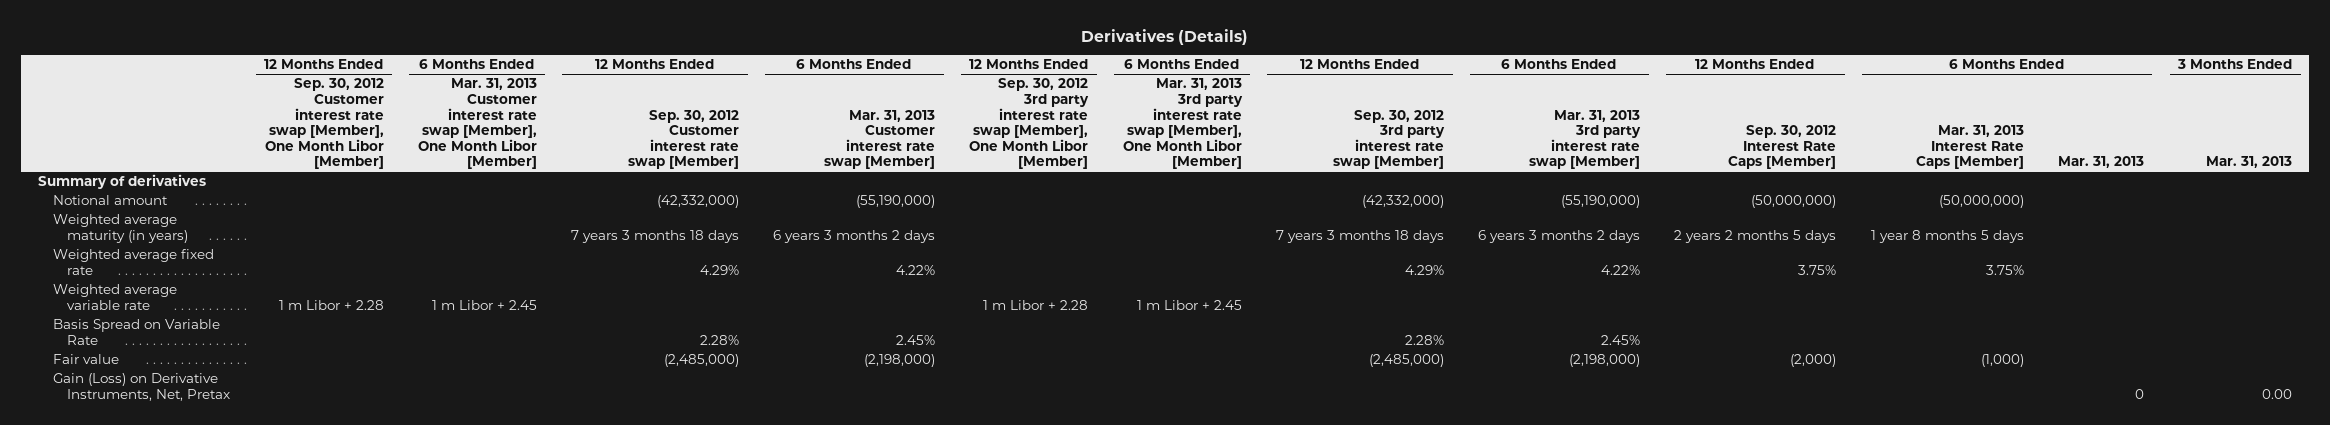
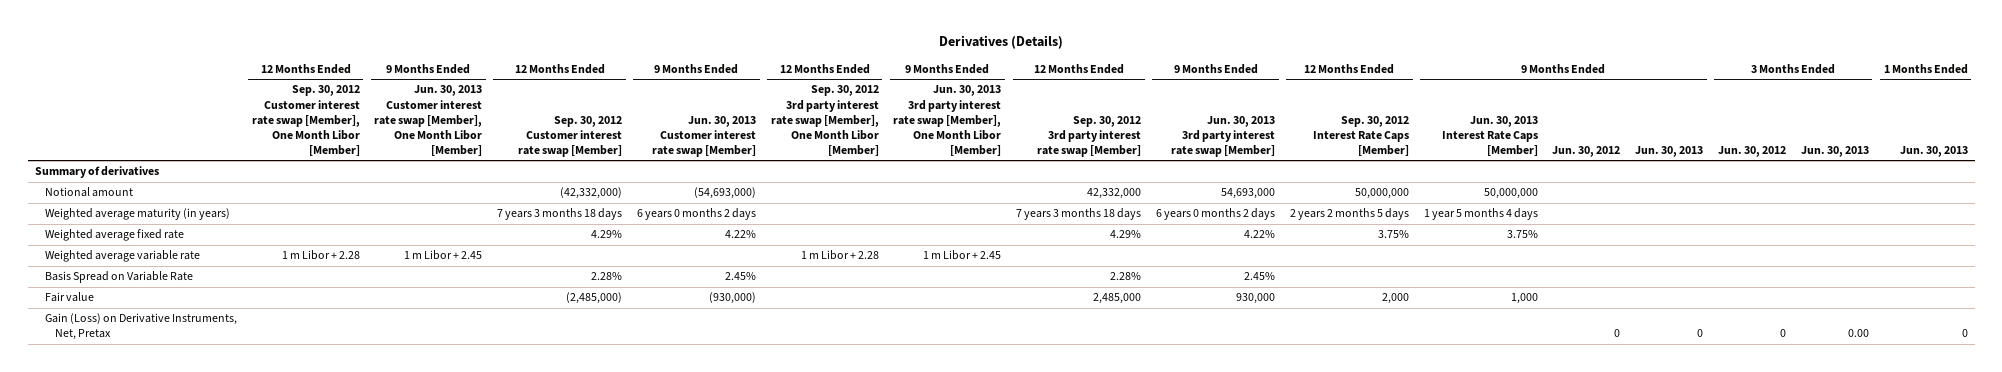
- | 12 Months Ended Sep. 30, 2012 Customer interest rate swap [Member], One Month Libor [Member] | 6 Months Ended Mar. 31, 2013 Customer interest rate swap [Member], One Month Libor [Member] | 12 Months Ended Sep. 30, 2012 Customer interest rate swap [Member] | 6 Months Ended Mar. 31, 2013 Customer interest rate swap [Member] | 12 Months Ended Sep. 30, 2012 3rd party interest rate swap [Member], One Month Libor [Member] | 6 Months Ended Mar. 31, 2013 3rd party interest rate swap [Member], One Month Libor [Member] | 12 Months Ended Sep. 30, 2012 3rd party interest rate swap [Member] | 6 Months Ended Mar. 31, 2013 3rd party interest rate swap [Member] | 12 Months Ended Sep. 30, 2012 Interest Rate Caps [Member] | 6 Months Ended Mar. 31, 2013 Interest Rate Caps [Member] | 6 Months Ended Mar. 31, 2013 | 3 Months Ended Mar. 31, 2013
+ | 12 Months Ended Sep. 30, 2012 Customer interest rate swap [Member], One Month Libor [Member] | 9 Months Ended Jun. 30, 2013 Customer interest rate swap [Member], One Month Libor [Member] | 12 Months Ended Sep. 30, 2012 Customer interest rate swap [Member] | 9 Months Ended Jun. 30, 2013 Customer interest rate swap [Member] | 12 Months Ended Sep. 30, 2012 3rd party interest rate swap [Member], One Month Libor [Member] | 9 Months Ended Jun. 30, 2013 3rd party interest rate swap [Member], One Month Libor [Member] | 12 Months Ended Sep. 30, 2012 3rd party interest rate swap [Member] | 9 Months Ended Jun. 30, 2013 3rd party interest rate swap [Member] | 12 Months Ended Sep. 30, 2012 Interest Rate Caps [Member] | 9 Months Ended Jun. 30, 2013 Interest Rate Caps [Member] | 9 Months Ended Jun. 30, 2012 | 9 Months Ended Jun. 30, 2013 | 3 Months Ended Jun. 30, 2012 | 3 Months Ended Jun. 30, 2013 | 1 Months Ended Jun. 30, 2013
- Notional amount | | | (42,332,000) | (55,190,000) | | | (42,332,000) | (55,190,000) | (50,000,000) | (50,000,000) | |
+ Notional amount | | | (42,332,000) | (54,693,000) | | | 42,332,000 | 54,693,000 | 50,000,000 | 50,000,000 | | | | |
- Fair value | | | (2,485,000) | (2,198,000) | | | (2,485,000) | (2,198,000) | (2,000) | (1,000) | |
+ Fair value | | | (2,485,000) | (930,000) | | | 2,485,000 | 930,000 | 2,000 | 1,000 | | | | |

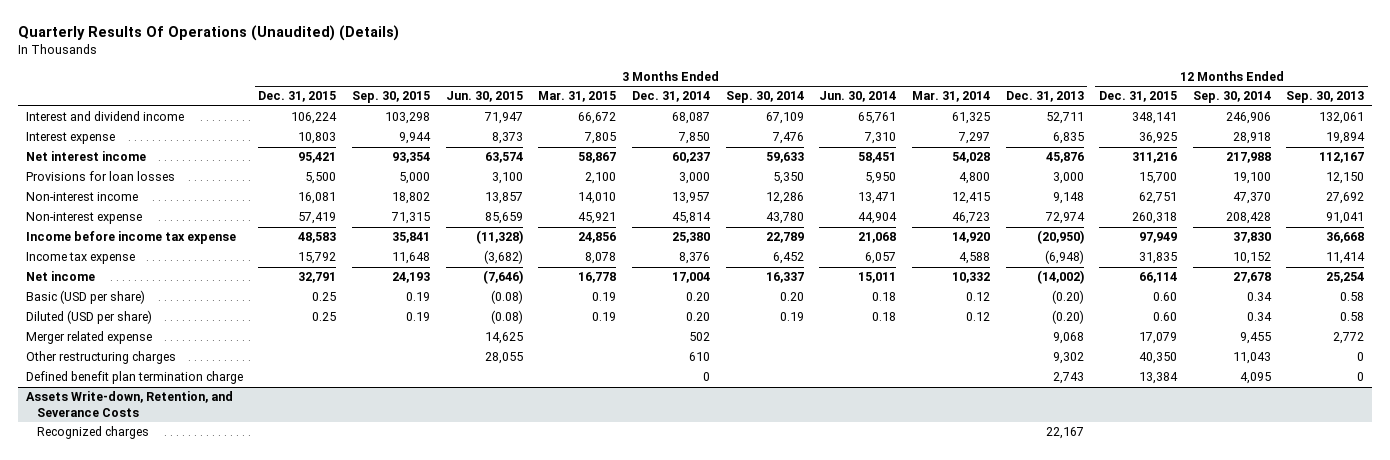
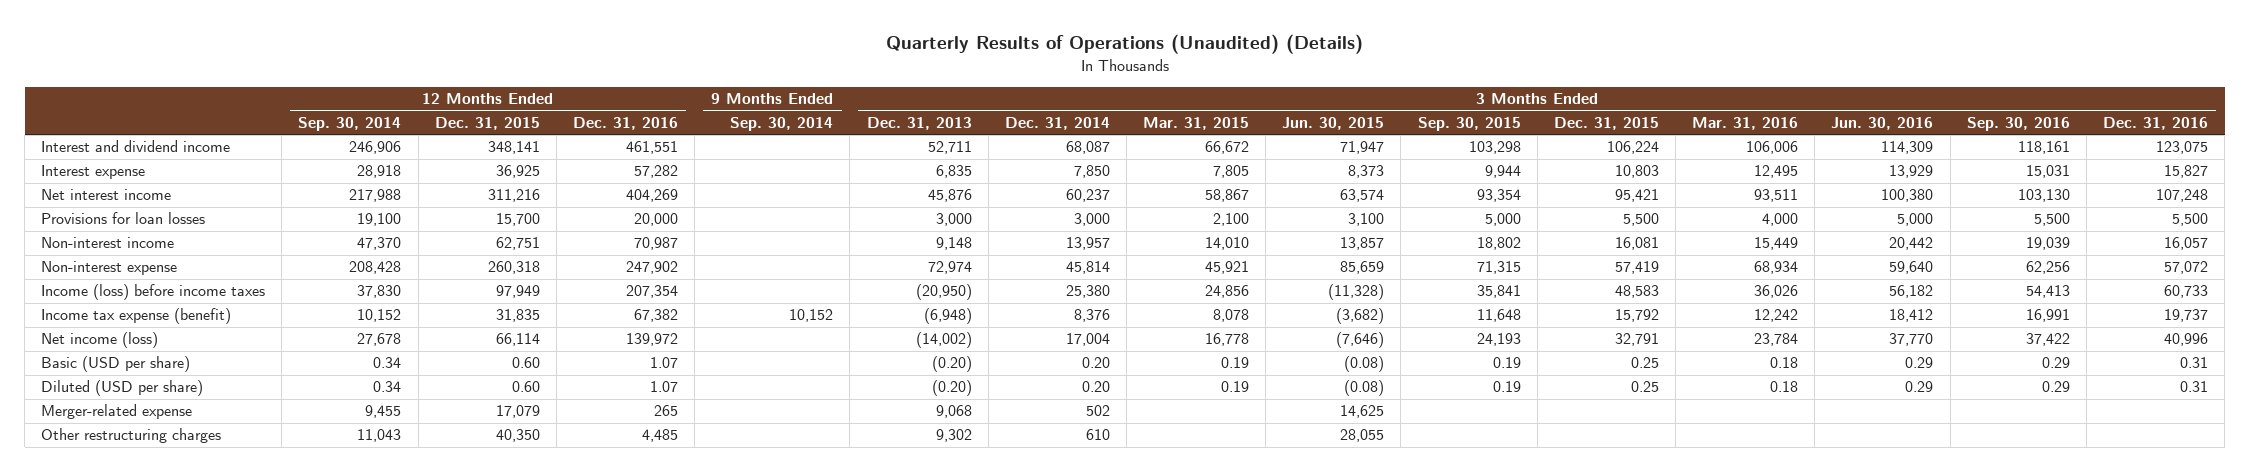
- Quarterly Results Of Operations (Unaudited) (Details)
+ Quarterly Results of Operations (Unaudited) (Details)
- | 3 Months Ended Dec. 31, 2015 | 3 Months Ended Sep. 30, 2015 | 3 Months Ended Jun. 30, 2015 | 3 Months Ended Mar. 31, 2015 | 3 Months Ended Dec. 31, 2014 | 3 Months Ended Sep. 30, 2014 | 3 Months Ended Jun. 30, 2014 | 3 Months Ended Mar. 31, 2014 | 3 Months Ended Dec. 31, 2013 | 12 Months Ended Dec. 31, 2015 | 12 Months Ended Sep. 30, 2014 | 12 Months Ended Sep. 30, 2013
+ | 12 Months Ended Sep. 30, 2014 | 12 Months Ended Dec. 31, 2015 | 12 Months Ended Dec. 31, 2016 | 9 Months Ended Sep. 30, 2014 | 3 Months Ended Dec. 31, 2013 | 3 Months Ended Dec. 31, 2014 | 3 Months Ended Mar. 31, 2015 | 3 Months Ended Jun. 30, 2015 | 3 Months Ended Sep. 30, 2015 | 3 Months Ended Dec. 31, 2015 | 3 Months Ended Mar. 31, 2016 | 3 Months Ended Jun. 30, 2016 | 3 Months Ended Sep. 30, 2016 | 3 Months Ended Dec. 31, 2016
- Income before income tax expense | 48,583 | 35,841 | (11,328) | 24,856 | 25,380 | 22,789 | 21,068 | 14,920 | (20,950) | 97,949 | 37,830 | 36,668
- Income tax expense | 15,792 | 11,648 | (3,682) | 8,078 | 8,376 | 6,452 | 6,057 | 4,588 | (6,948) | 31,835 | 10,152 | 11,414
- Net income | 32,791 | 24,193 | (7,646) | 16,778 | 17,004 | 16,337 | 15,011 | 10,332 | (14,002) | 66,114 | 27,678 | 25,254
+ Income (loss) before income taxes | 37,830 | 97,949 | 207,354 | | (20,950) | 25,380 | 24,856 | (11,328) | 35,841 | 48,583 | 36,026 | 56,182 | 54,413 | 60,733
+ Income tax expense (benefit) | 10,152 | 31,835 | 67,382 | 10,152 | (6,948) | 8,376 | 8,078 | (3,682) | 11,648 | 15,792 | 12,242 | 18,412 | 16,991 | 19,737
+ Net income (loss) | 27,678 | 66,114 | 139,972 | | (14,002) | 17,004 | 16,778 | (7,646) | 24,193 | 32,791 | 23,784 | 37,770 | 37,422 | 40,996
- Merger related expense | | | 14,625 | | 502 | | | | 9,068 | 17,079 | 9,455 | 2,772
+ Merger-related expense | 9,455 | 17,079 | 265 | | 9,068 | 502 | | 14,625 | | | | | |
- Defined benefit plan termination charge | | | | | 0 | | | | 2,743 | 13,384 | 4,095 | 0
- Assets Write-down, Retention, and Severance Costs
- Recognized charges | | | | | | | | | 22,167 | | |

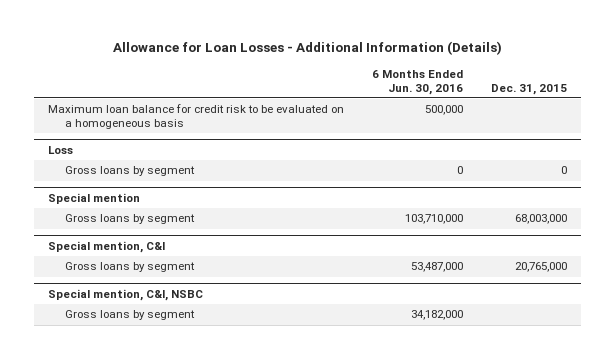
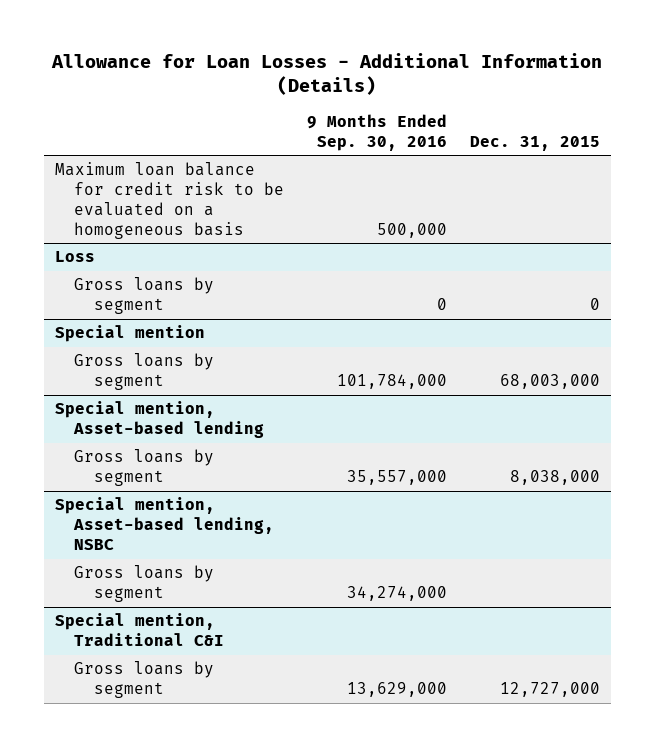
- | 6 Months Ended Jun. 30, 2016 | Dec. 31, 2015
+ | 9 Months Ended Sep. 30, 2016 | Dec. 31, 2015
- Special mention, C&I
- Gross loans by segment | 53,487,000 | 20,765,000
- Special mention, C&I, NSBC
+ Special mention, Asset-based lending
+ Gross loans by segment | 35,557,000 | 8,038,000
+ Special mention, Asset-based lending, NSBC
+ Special mention, Traditional C&I
+ Gross loans by segment | 13,629,000 | 12,727,000

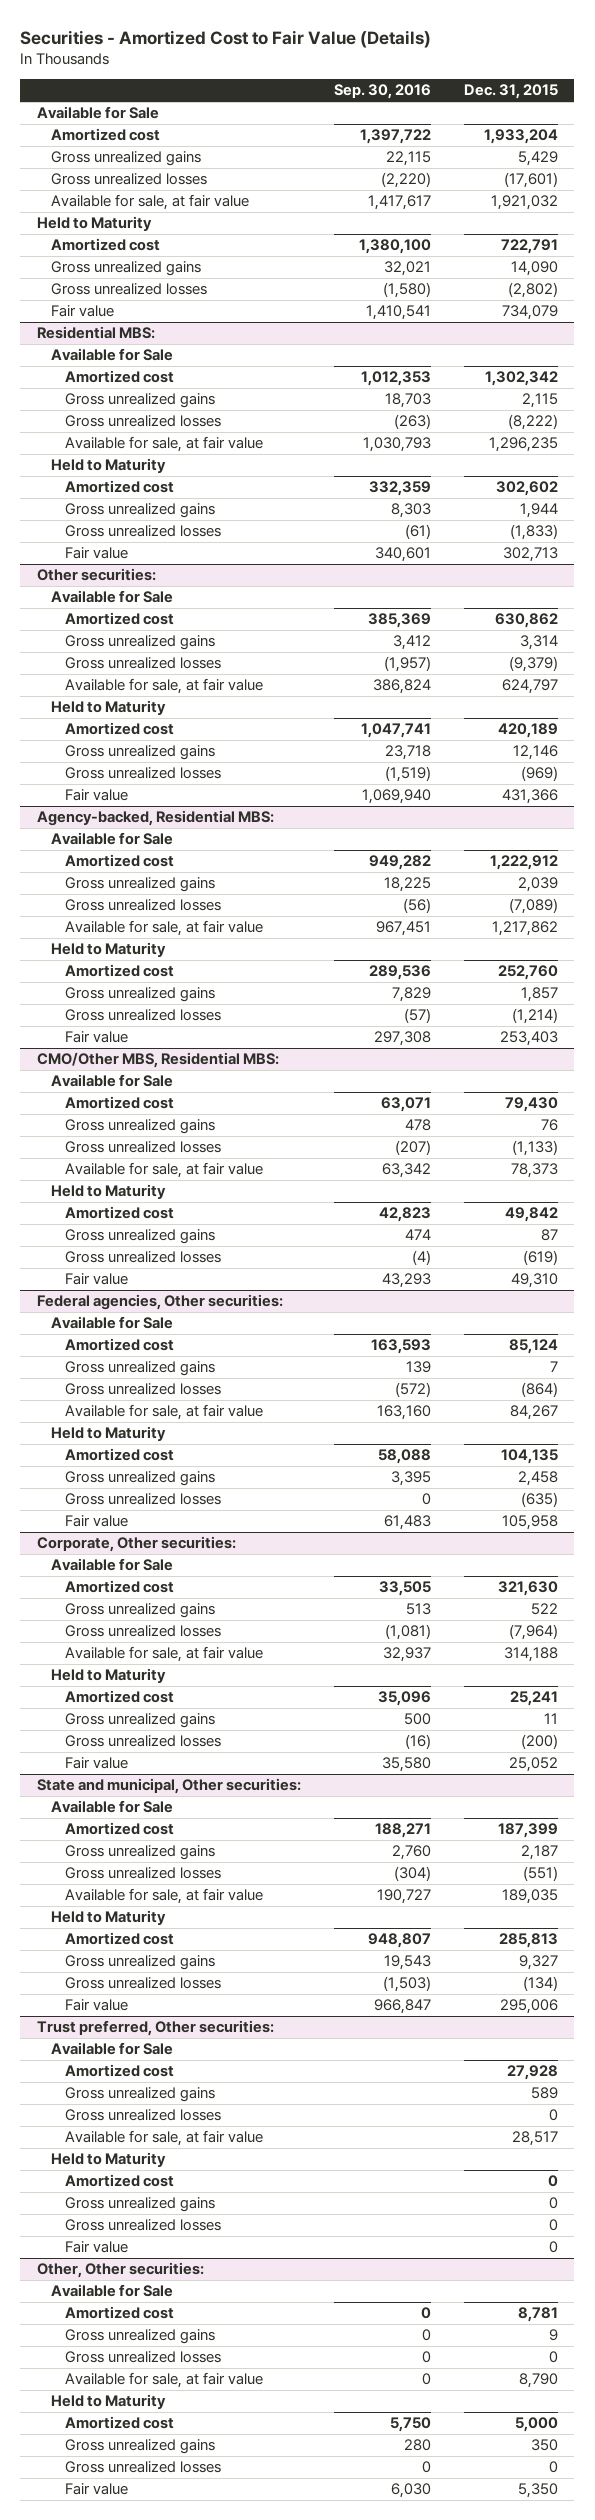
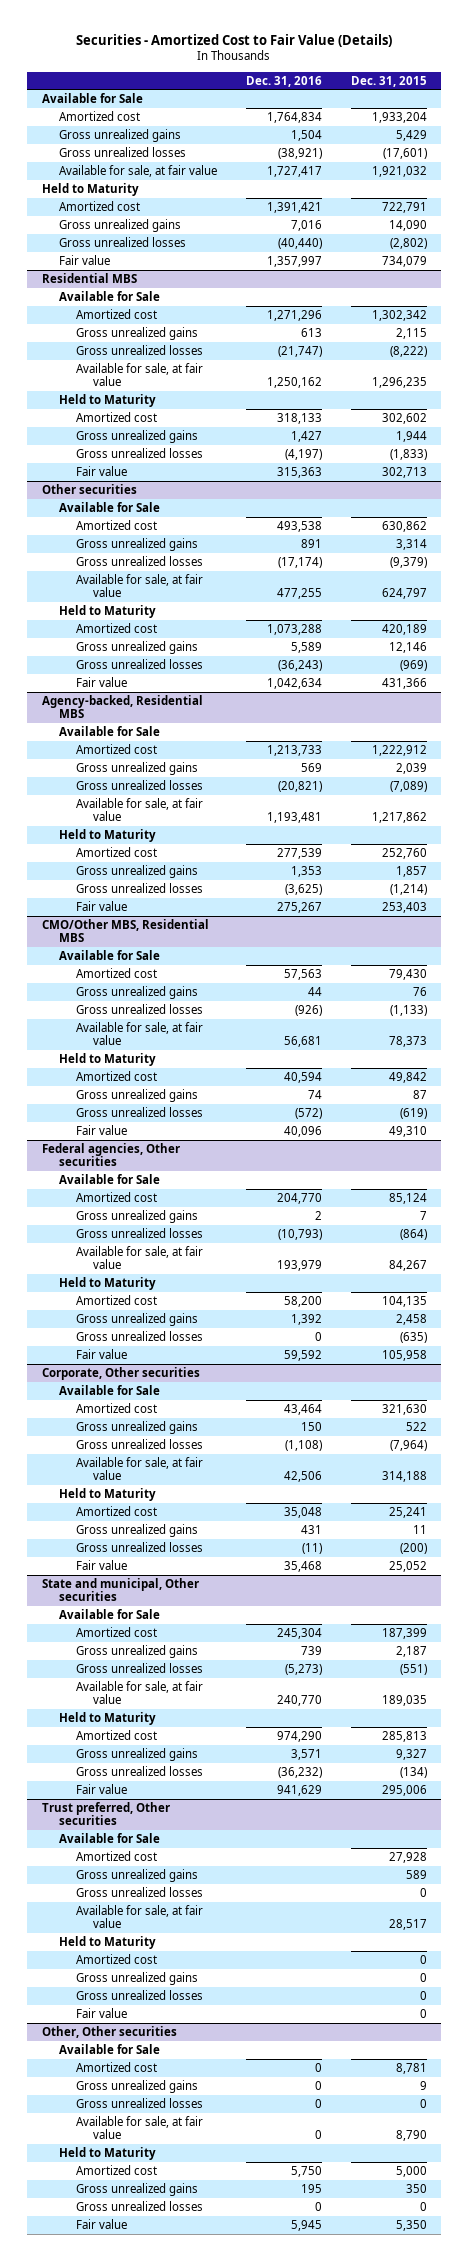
- | Sep. 30, 2016 | Dec. 31, 2015
+ | Dec. 31, 2016 | Dec. 31, 2015
- Residential MBS:
+ Residential MBS
- Other securities:
+ Other securities
- Agency-backed, Residential MBS:
+ Agency-backed, Residential MBS
- CMO/Other MBS, Residential MBS:
+ CMO/Other MBS, Residential MBS
- Federal agencies, Other securities:
+ Federal agencies, Other securities
- Corporate, Other securities:
+ Corporate, Other securities
- State and municipal, Other securities:
+ State and municipal, Other securities
- Trust preferred, Other securities:
+ Trust preferred, Other securities
- Other, Other securities:
+ Other, Other securities

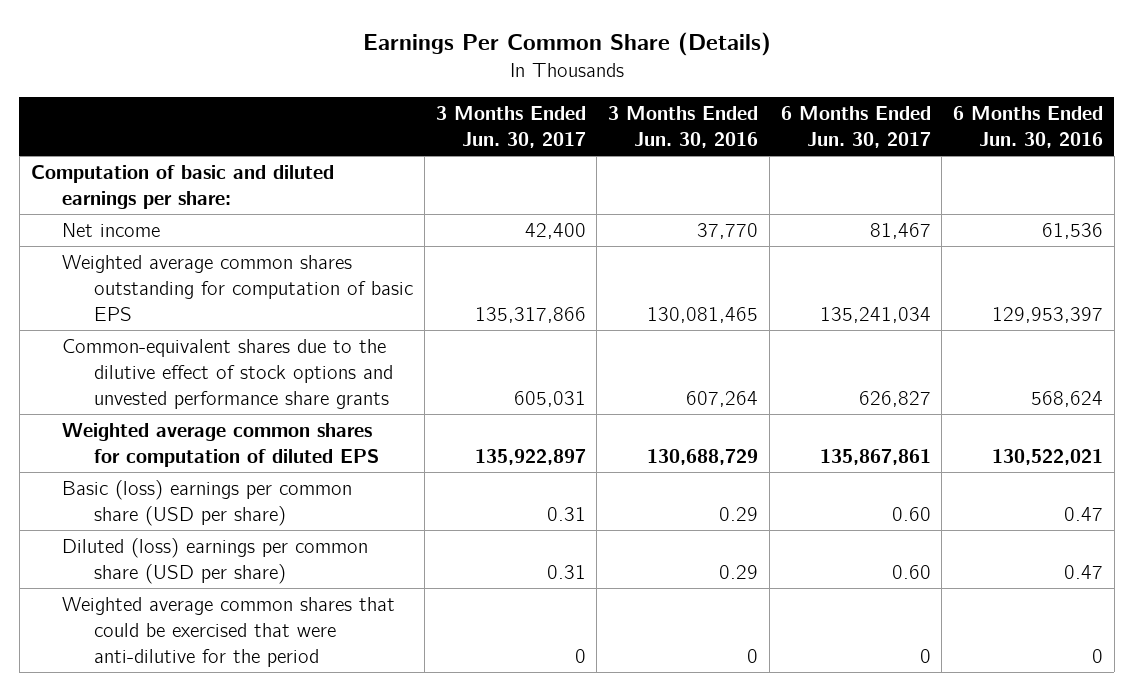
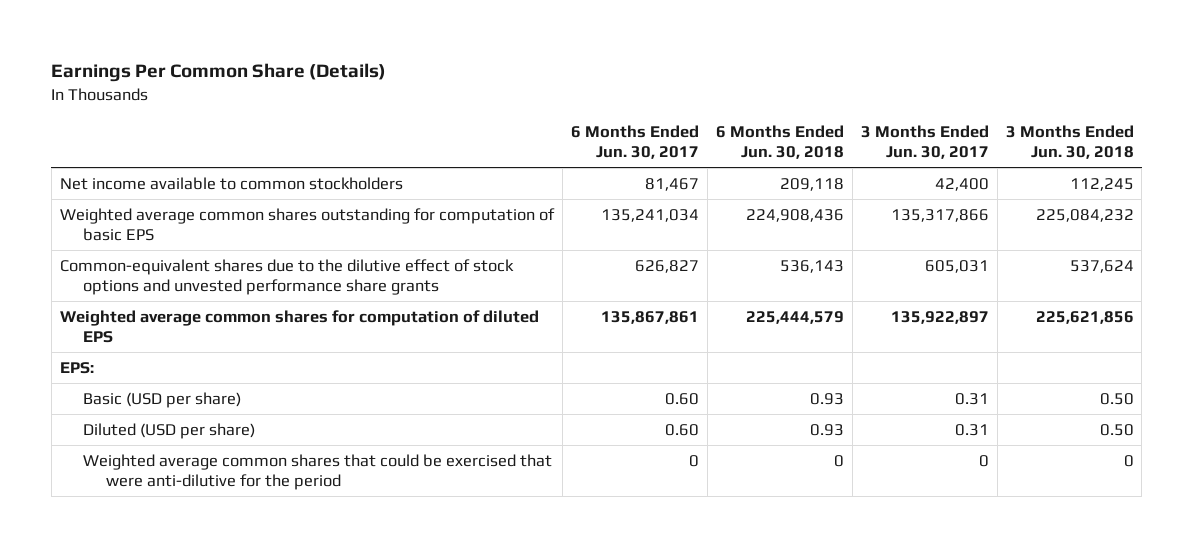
- | 3 Months Ended Jun. 30, 2017 | 3 Months Ended Jun. 30, 2016 | 6 Months Ended Jun. 30, 2017 | 6 Months Ended Jun. 30, 2016
+ | 6 Months Ended Jun. 30, 2017 | 6 Months Ended Jun. 30, 2018 | 3 Months Ended Jun. 30, 2017 | 3 Months Ended Jun. 30, 2018
- Computation of basic and diluted earnings per share:
- Net income | 42,400 | 37,770 | 81,467 | 61,536
+ Net income available to common stockholders | 81,467 | 209,118 | 42,400 | 112,245
- Basic (loss) earnings per common share (USD per share) | 0.31 | 0.29 | 0.60 | 0.47
- Diluted (loss) earnings per common share (USD per share) | 0.31 | 0.29 | 0.60 | 0.47
+ EPS:
+ Basic (USD per share) | 0.60 | 0.93 | 0.31 | 0.50
+ Diluted (USD per share) | 0.60 | 0.93 | 0.31 | 0.50

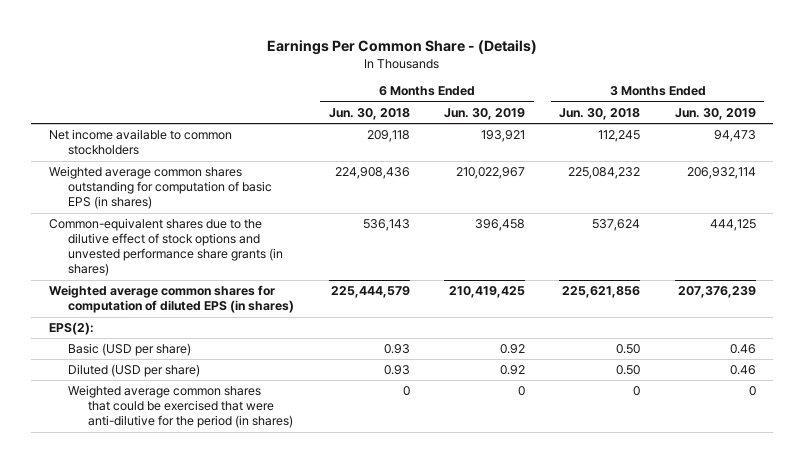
- Earnings Per Common Share (Details)
+ Earnings Per Common Share - (Details)
- | 6 Months Ended Jun. 30, 2017 | 6 Months Ended Jun. 30, 2018 | 3 Months Ended Jun. 30, 2017 | 3 Months Ended Jun. 30, 2018
+ | 6 Months Ended Jun. 30, 2018 | 6 Months Ended Jun. 30, 2019 | 3 Months Ended Jun. 30, 2018 | 3 Months Ended Jun. 30, 2019
- Weighted average common shares outstanding for computation of basic EPS | 135,241,034 | 224,908,436 | 135,317,866 | 225,084,232
- Common-equivalent shares due to the dilutive effect of stock options and unvested performance share grants | 626,827 | 536,143 | 605,031 | 537,624
- Weighted average common shares for computation of diluted EPS | 135,867,861 | 225,444,579 | 135,922,897 | 225,621,856
- EPS:
+ Weighted average common shares outstanding for computation of basic EPS (in shares) | 224,908,436 | 210,022,967 | 225,084,232 | 206,932,114
+ Common-equivalent shares due to the dilutive effect of stock options and unvested performance share grants (in shares) | 536,143 | 396,458 | 537,624 | 444,125
+ Weighted average common shares for computation of diluted EPS (in shares) | 225,444,579 | 210,419,425 | 225,621,856 | 207,376,239
+ EPS(2):
- Weighted average common shares that could be exercised that were anti-dilutive for the period | 0 | 0 | 0 | 0
+ Weighted average common shares that could be exercised that were anti-dilutive for the period (in shares) | 0 | 0 | 0 | 0

